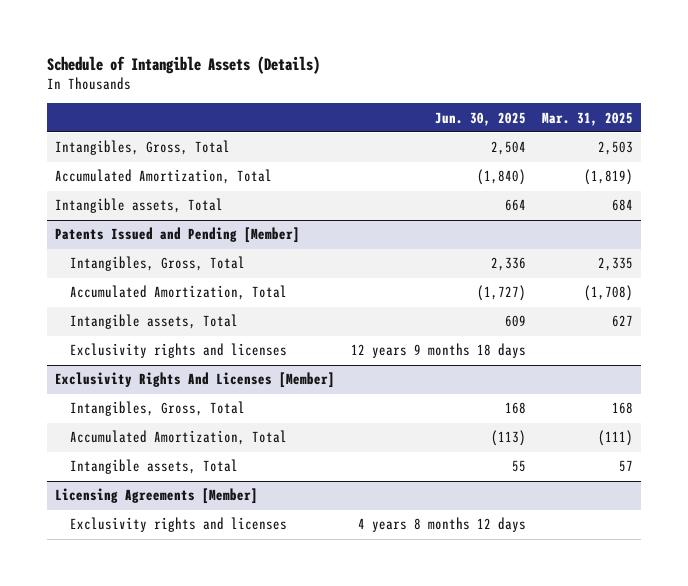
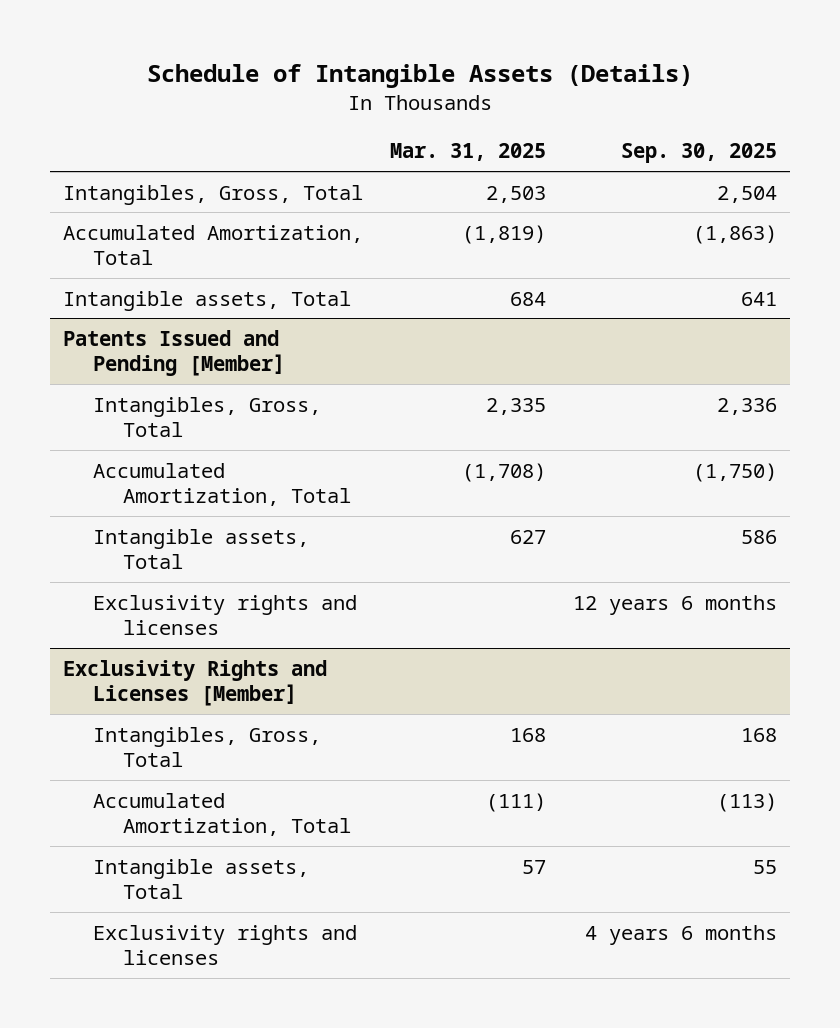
- | Jun. 30, 2025 | Mar. 31, 2025
+ | Mar. 31, 2025 | Sep. 30, 2025
- Exclusivity Rights And Licenses [Member]
+ Exclusivity Rights and Licenses [Member]
- Licensing Agreements [Member]

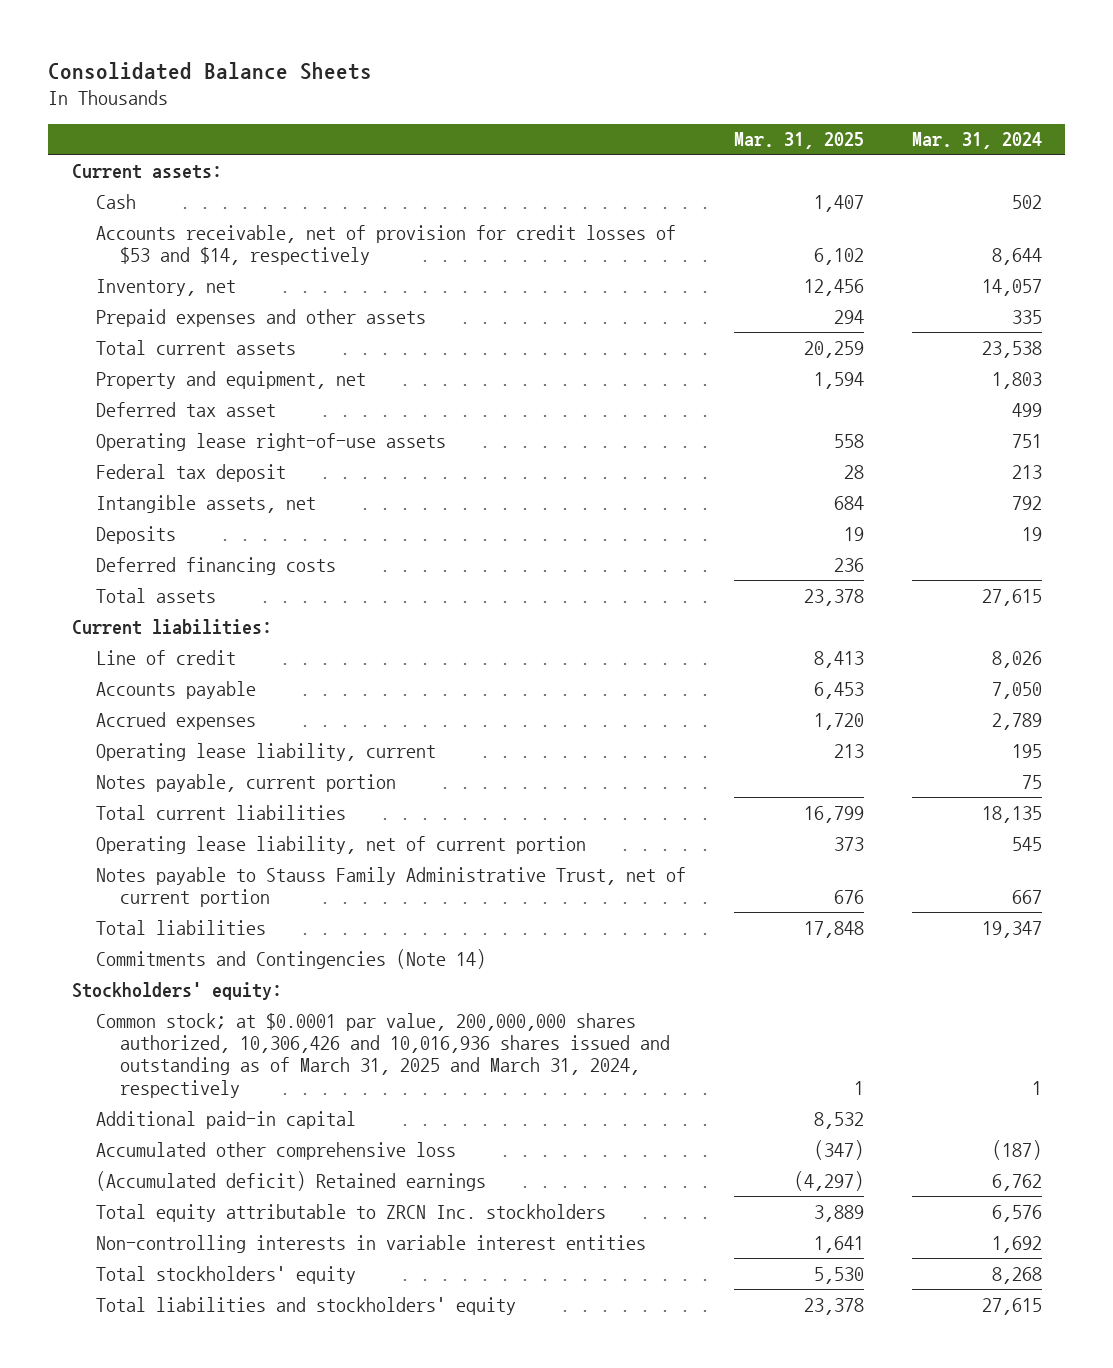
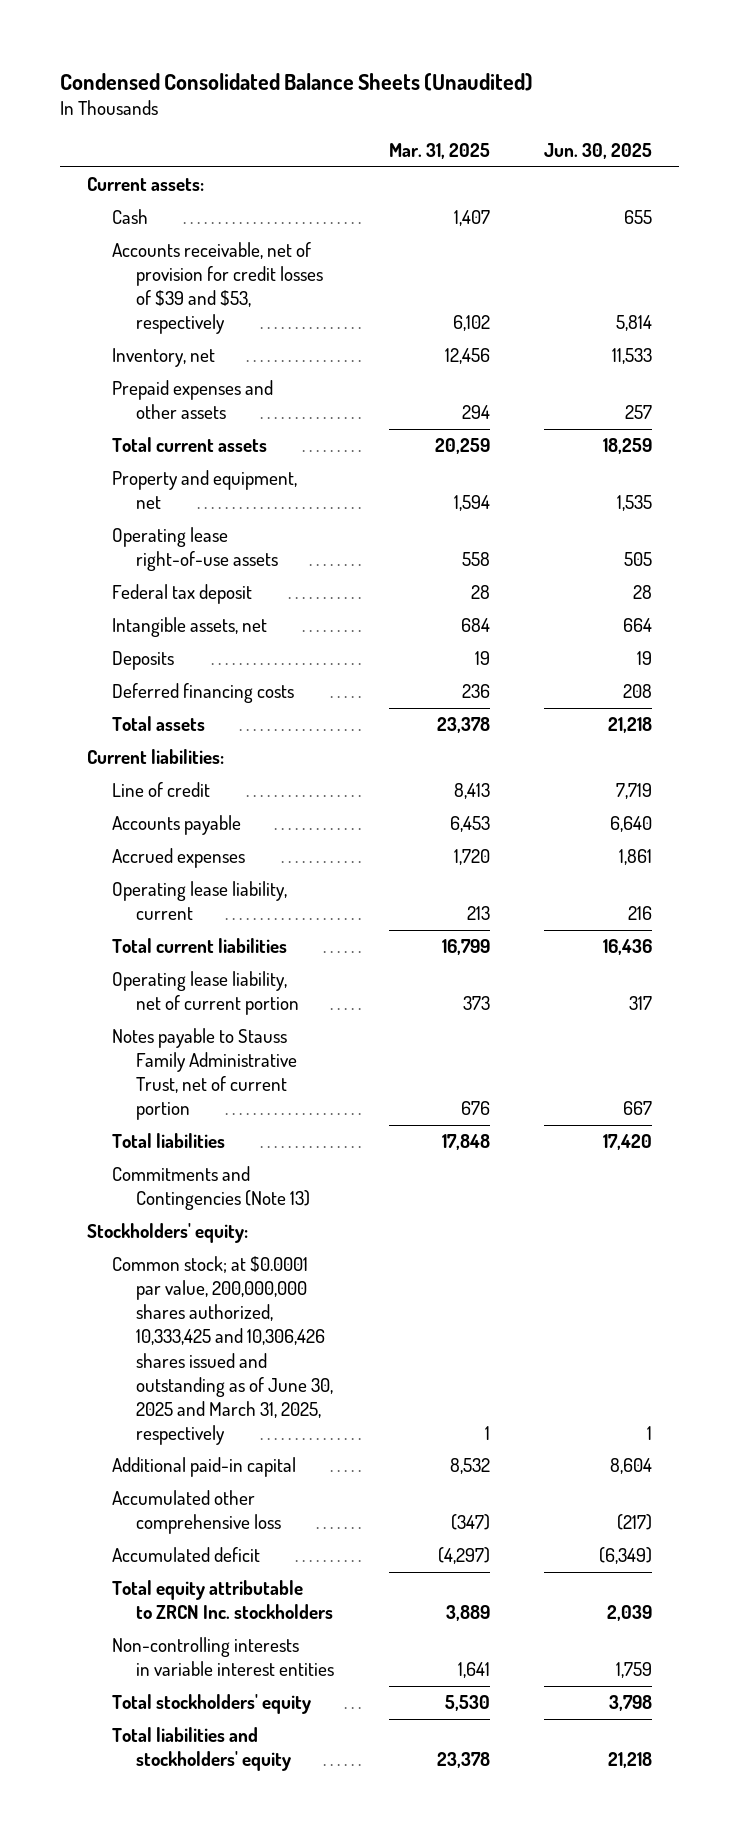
- Consolidated Balance Sheets
+ Condensed Consolidated Balance Sheets (Unaudited)
- | Mar. 31, 2025 | Mar. 31, 2024
+ | Mar. 31, 2025 | Jun. 30, 2025
- Accounts receivable, net of provision for credit losses of $53 and $14, respectively | 6,102 | 8,644
+ Accounts receivable, net of provision for credit losses of $39 and $53, respectively | 6,102 | 5,814
- Deferred tax asset | | 499
- Notes payable, current portion | | 75
- Commitments and Contingencies (Note 14)
+ Commitments and Contingencies (Note 13)
- Common stock; at $0.0001 par value, 200,000,000 shares authorized, 10,306,426 and 10,016,936 shares issued and outstanding as of March 31, 2025 and March 31, 2024, respectively | 1 | 1
+ Common stock; at $0.0001 par value, 200,000,000 shares authorized, 10,333,425 and 10,306,426 shares issued and outstanding as of June 30, 2025 and March 31, 2025, respectively | 1 | 1
- (Accumulated deficit) Retained earnings | (4,297) | 6,762
+ Accumulated deficit | (4,297) | (6,349)

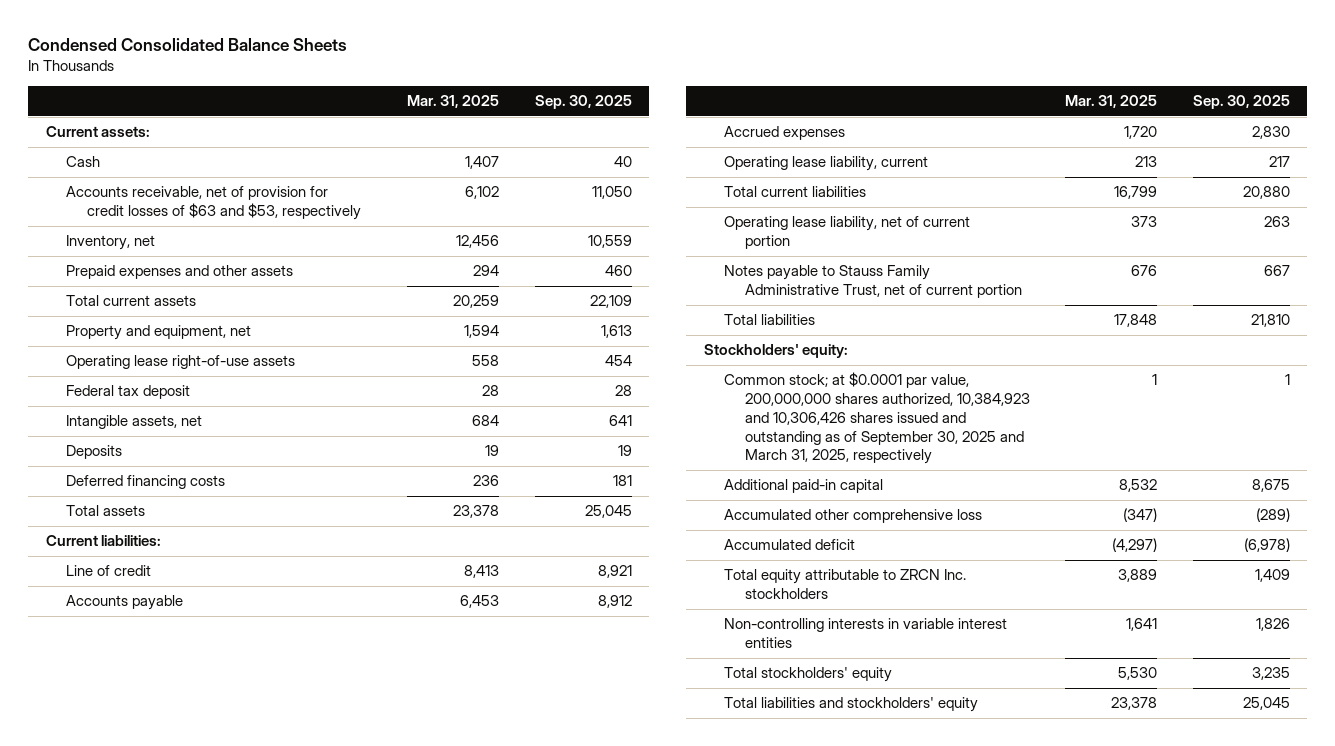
- Condensed Consolidated Balance Sheets (Unaudited)
+ Condensed Consolidated Balance Sheets
- | Mar. 31, 2025 | Jun. 30, 2025
+ | Mar. 31, 2025 | Sep. 30, 2025
- Accounts receivable, net of provision for credit losses of $39 and $53, respectively | 6,102 | 5,814
+ Accounts receivable, net of provision for credit losses of $63 and $53, respectively | 6,102 | 11,050
- Commitments and Contingencies (Note 13)
- Common stock; at $0.0001 par value, 200,000,000 shares authorized, 10,333,425 and 10,306,426 shares issued and outstanding as of June 30, 2025 and March 31, 2025, respectively | 1 | 1
+ Common stock; at $0.0001 par value, 200,000,000 shares authorized, 10,384,923 and 10,306,426 shares issued and outstanding as of September 30, 2025 and March 31, 2025, respectively | 1 | 1

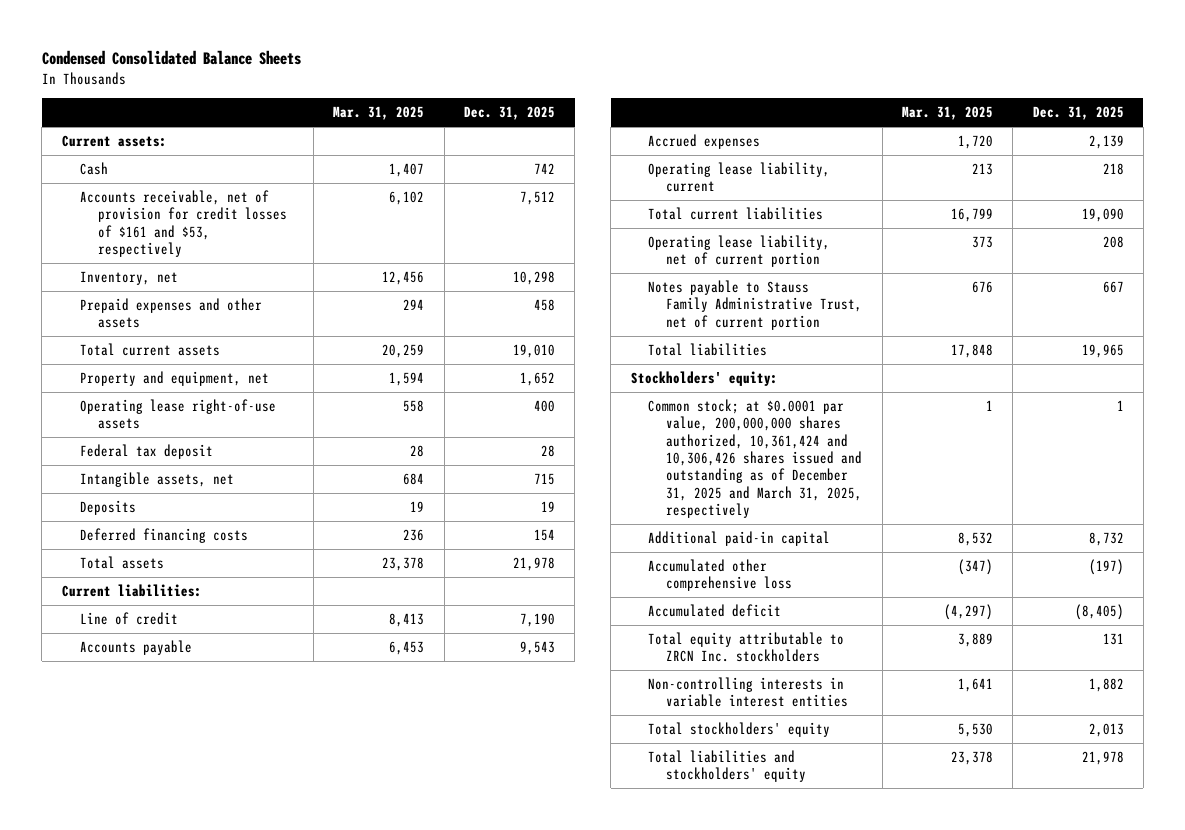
- | Mar. 31, 2025 | Sep. 30, 2025
+ | Mar. 31, 2025 | Dec. 31, 2025
- Accounts receivable, net of provision for credit losses of $63 and $53, respectively | 6,102 | 11,050
+ Accounts receivable, net of provision for credit losses of $161 and $53, respectively | 6,102 | 7,512
- Common stock; at $0.0001 par value, 200,000,000 shares authorized, 10,384,923 and 10,306,426 shares issued and outstanding as of September 30, 2025 and March 31, 2025, respectively | 1 | 1
+ Common stock; at $0.0001 par value, 200,000,000 shares authorized, 10,361,424 and 10,306,426 shares issued and outstanding as of December 31, 2025 and March 31, 2025, respectively | 1 | 1

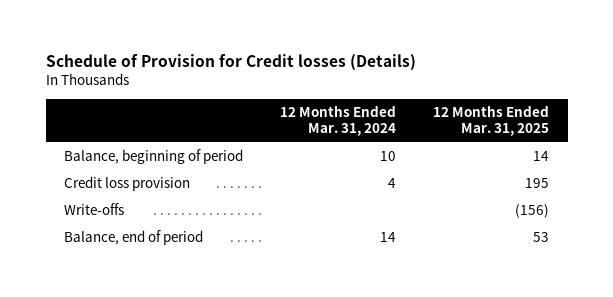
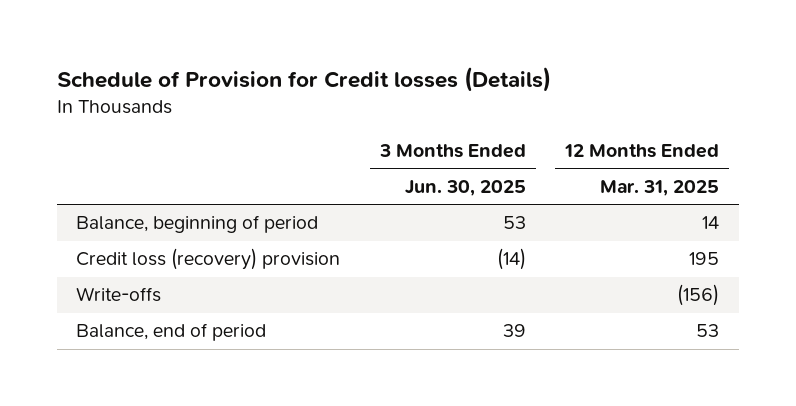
- | 12 Months Ended Mar. 31, 2024 | 12 Months Ended Mar. 31, 2025
+ | 3 Months Ended Jun. 30, 2025 | 12 Months Ended Mar. 31, 2025
- Credit loss provision | 4 | 195
+ Credit loss (recovery) provision | (14) | 195

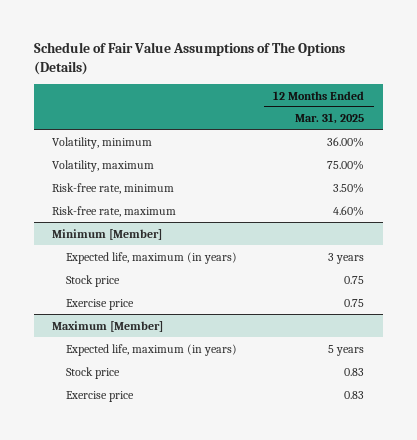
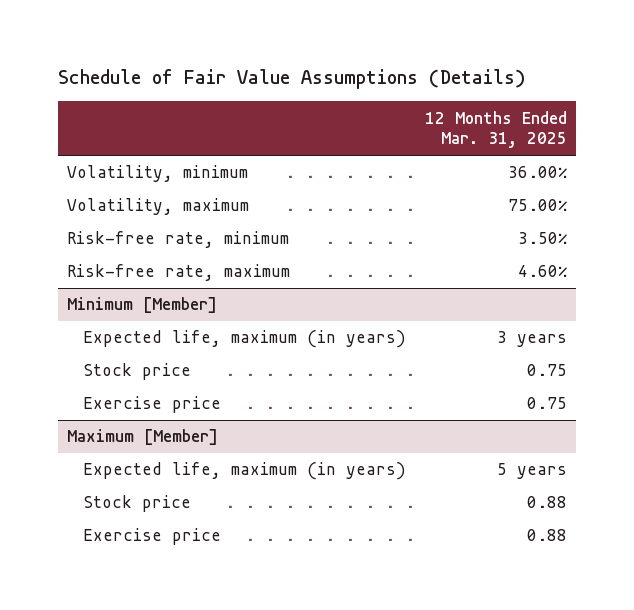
- Schedule of Fair Value Assumptions of The Options (Details)
+ Schedule of Fair Value Assumptions (Details)
@ Maximum [Member]
- Stock price | 0.83
- Exercise price | 0.83
+ Stock price | 0.88
+ Exercise price | 0.88

